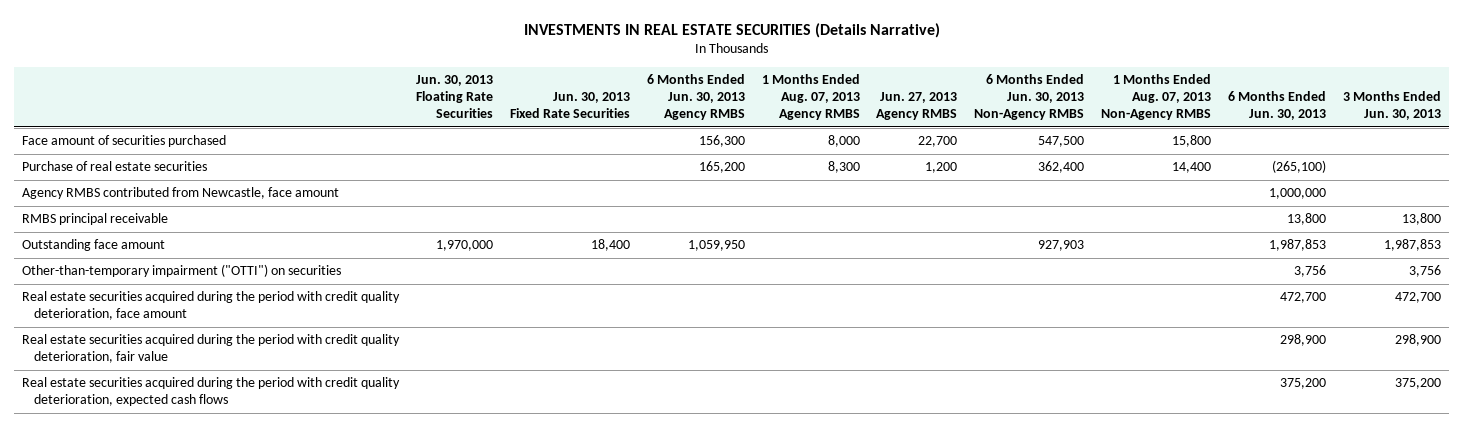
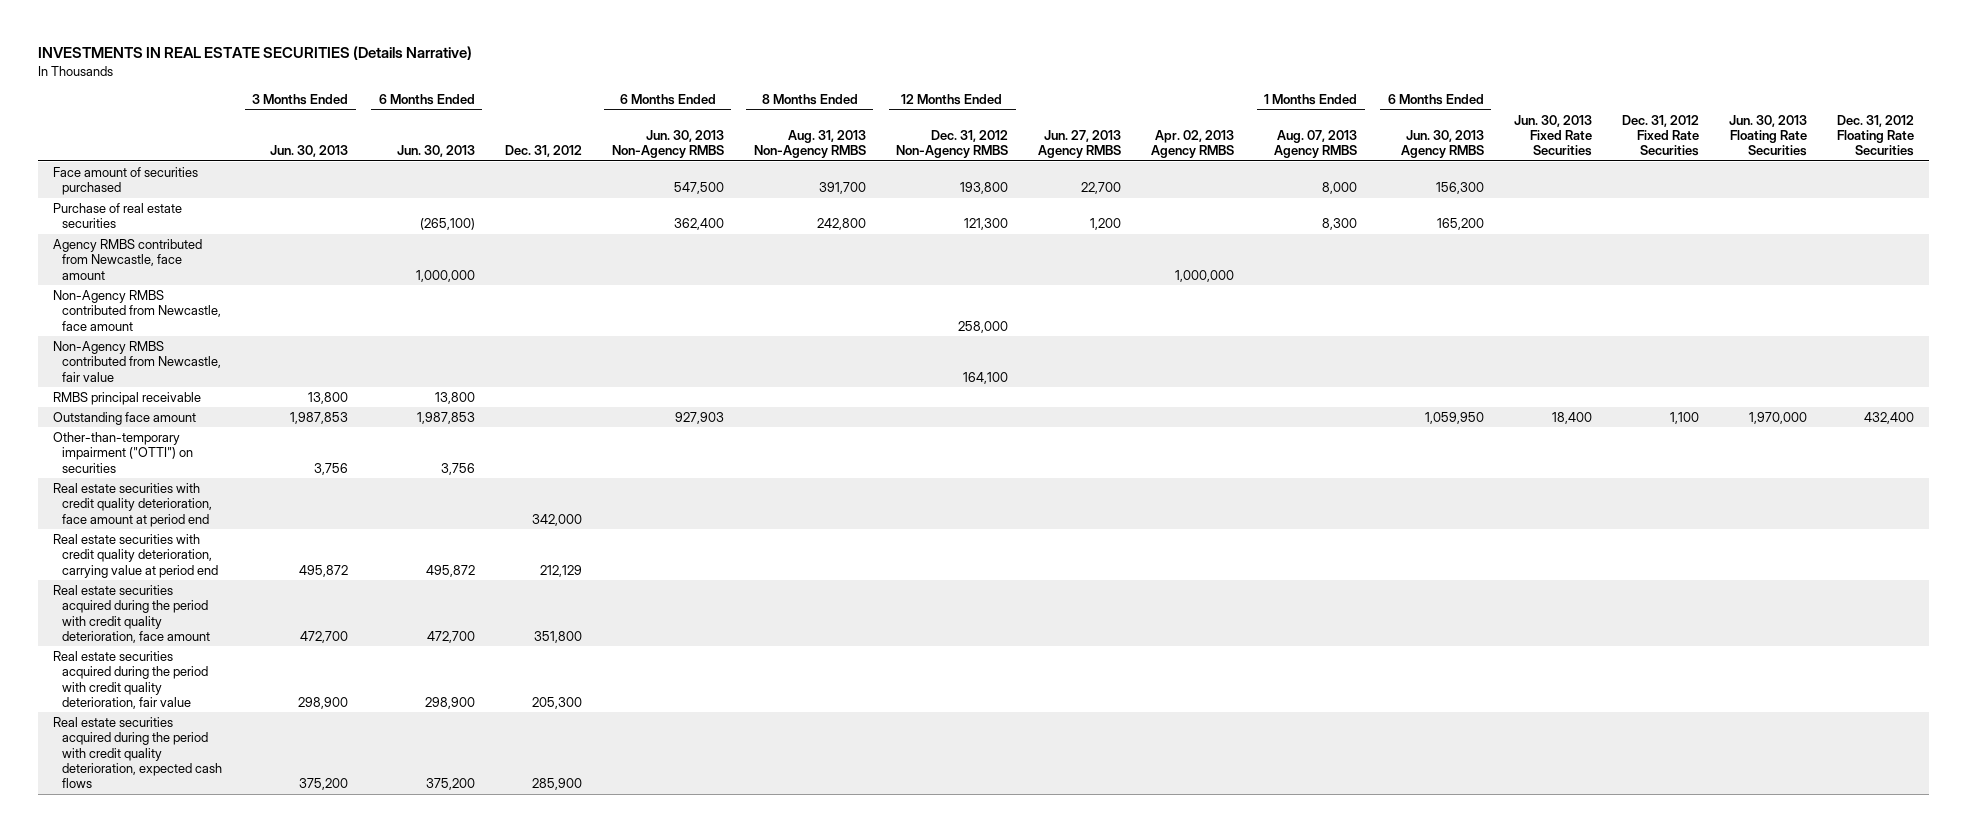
- | Jun. 30, 2013 Floating Rate Securities | Jun. 30, 2013 Fixed Rate Securities | 6 Months Ended Jun. 30, 2013 Agency RMBS | 1 Months Ended Aug. 07, 2013 Agency RMBS | Jun. 27, 2013 Agency RMBS | 6 Months Ended Jun. 30, 2013 Non-Agency RMBS | 1 Months Ended Aug. 07, 2013 Non-Agency RMBS | 6 Months Ended Jun. 30, 2013 | 3 Months Ended Jun. 30, 2013
+ | 3 Months Ended Jun. 30, 2013 | 6 Months Ended Jun. 30, 2013 | Dec. 31, 2012 | 6 Months Ended Jun. 30, 2013 Non-Agency RMBS | 8 Months Ended Aug. 31, 2013 Non-Agency RMBS | 12 Months Ended Dec. 31, 2012 Non-Agency RMBS | Jun. 27, 2013 Agency RMBS | Apr. 02, 2013 Agency RMBS | 1 Months Ended Aug. 07, 2013 Agency RMBS | 6 Months Ended Jun. 30, 2013 Agency RMBS | Jun. 30, 2013 Fixed Rate Securities | Dec. 31, 2012 Fixed Rate Securities | Jun. 30, 2013 Floating Rate Securities | Dec. 31, 2012 Floating Rate Securities
+ Non-Agency RMBS contributed from Newcastle, face amount | | | | | | 258,000 | | | | | | | |
+ Non-Agency RMBS contributed from Newcastle, fair value | | | | | | 164,100 | | | | | | | |
+ Real estate securities with credit quality deterioration, face amount at period end | | | 342,000 | | | | | | | | | | |
+ Real estate securities with credit quality deterioration, carrying value at period end | 495,872 | 495,872 | 212,129 | | | | | | | | | | |

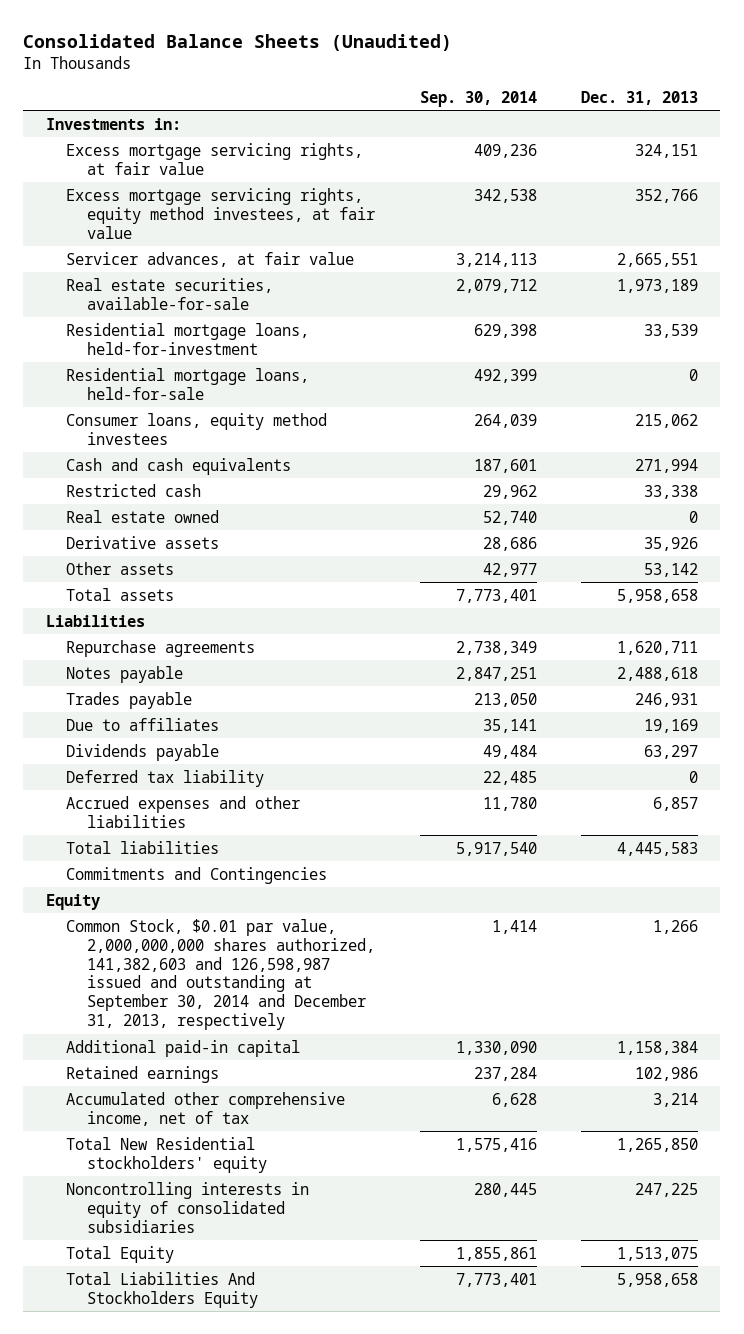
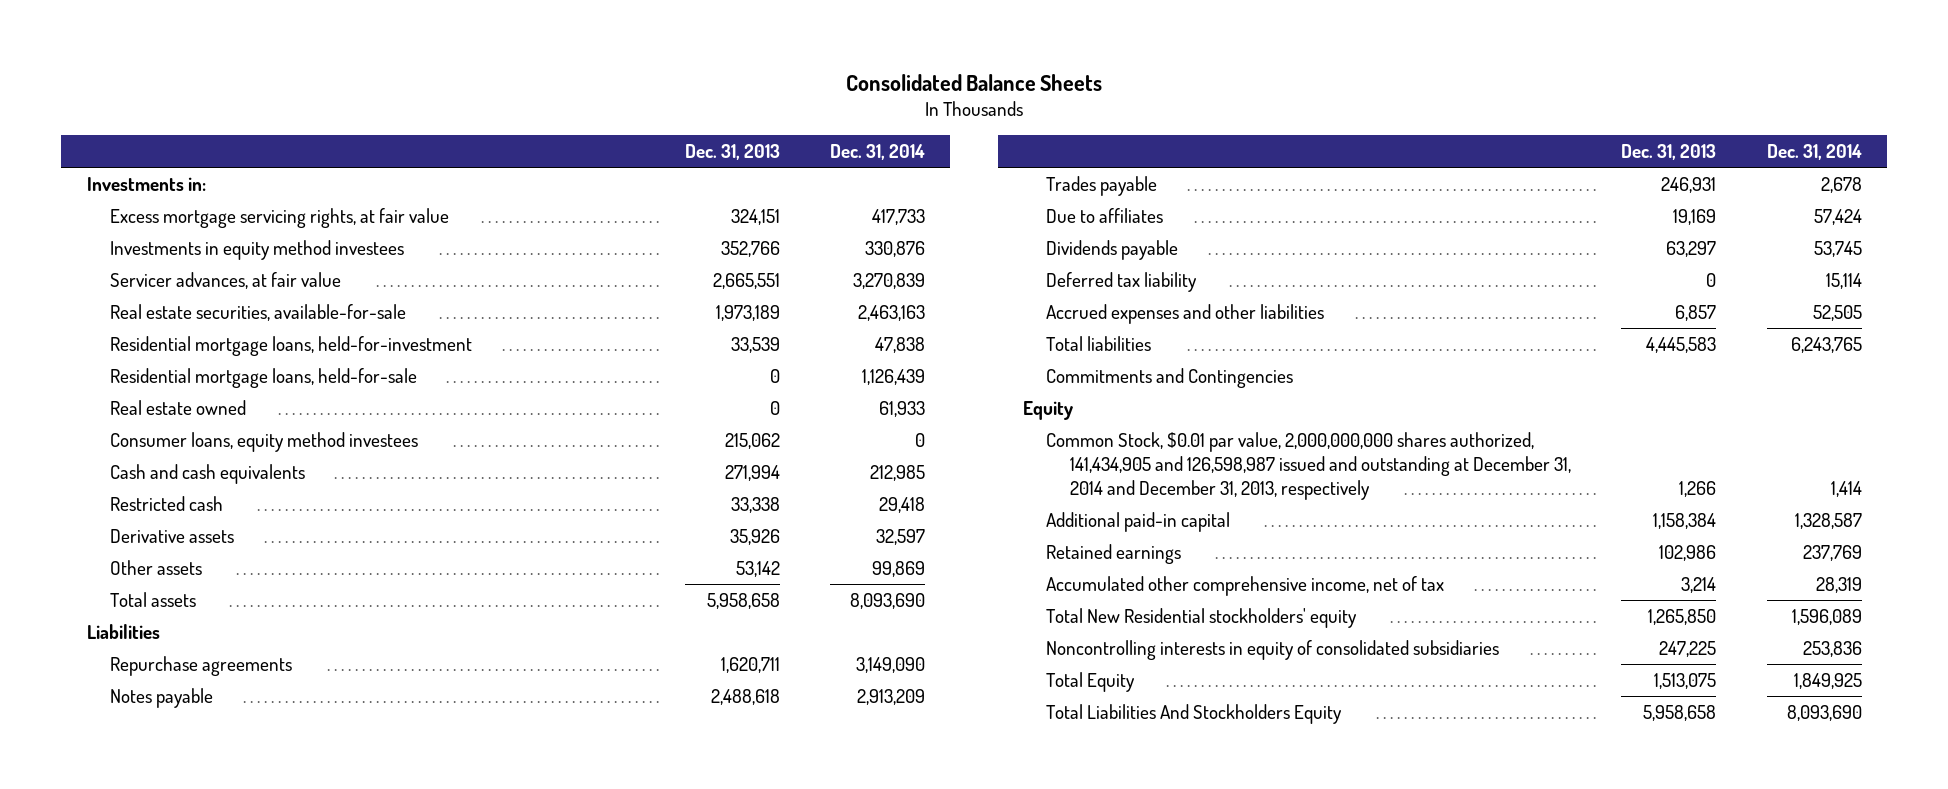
- Consolidated Balance Sheets (Unaudited)
+ Consolidated Balance Sheets
- | Sep. 30, 2014 | Dec. 31, 2013
+ | Dec. 31, 2013 | Dec. 31, 2014
- Excess mortgage servicing rights, equity method investees, at fair value | 342,538 | 352,766
+ Investments in equity method investees | 352,766 | 330,876
moved up: Real estate owned | 0 | 61,933
- Common Stock, $0.01 par value, 2,000,000,000 shares authorized, 141,382,603 and 126,598,987 issued and outstanding at September 30, 2014 and December 31, 2013, respectively | 1,414 | 1,266
+ Common Stock, $0.01 par value, 2,000,000,000 shares authorized, 141,434,905 and 126,598,987 issued and outstanding at December 31, 2014 and December 31, 2013, respectively | 1,266 | 1,414

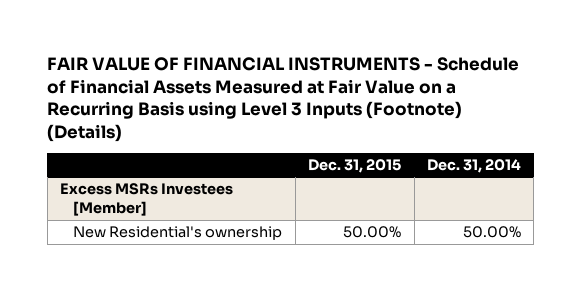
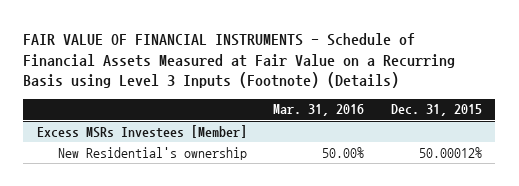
- | Dec. 31, 2015 | Dec. 31, 2014
+ | Mar. 31, 2016 | Dec. 31, 2015
@ Excess MSRs Investees [Member]
- New Residential's ownership | 50.00% | 50.00%
+ New Residential's ownership | 50.00% | 50.00012%

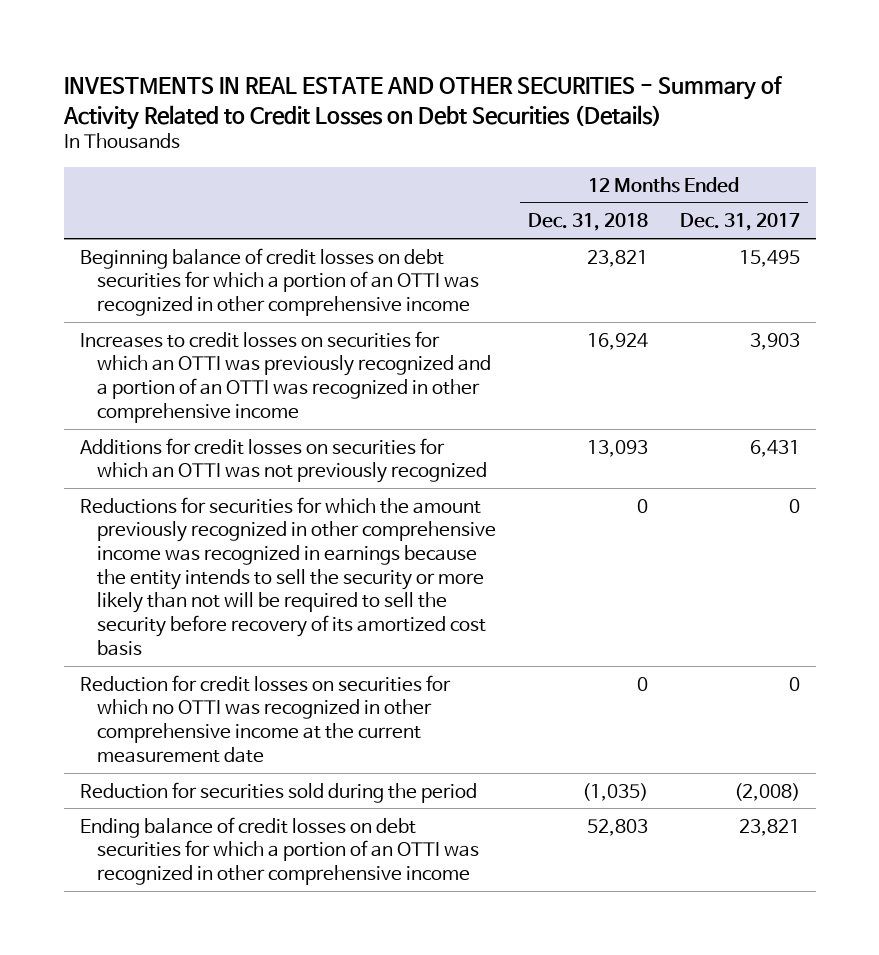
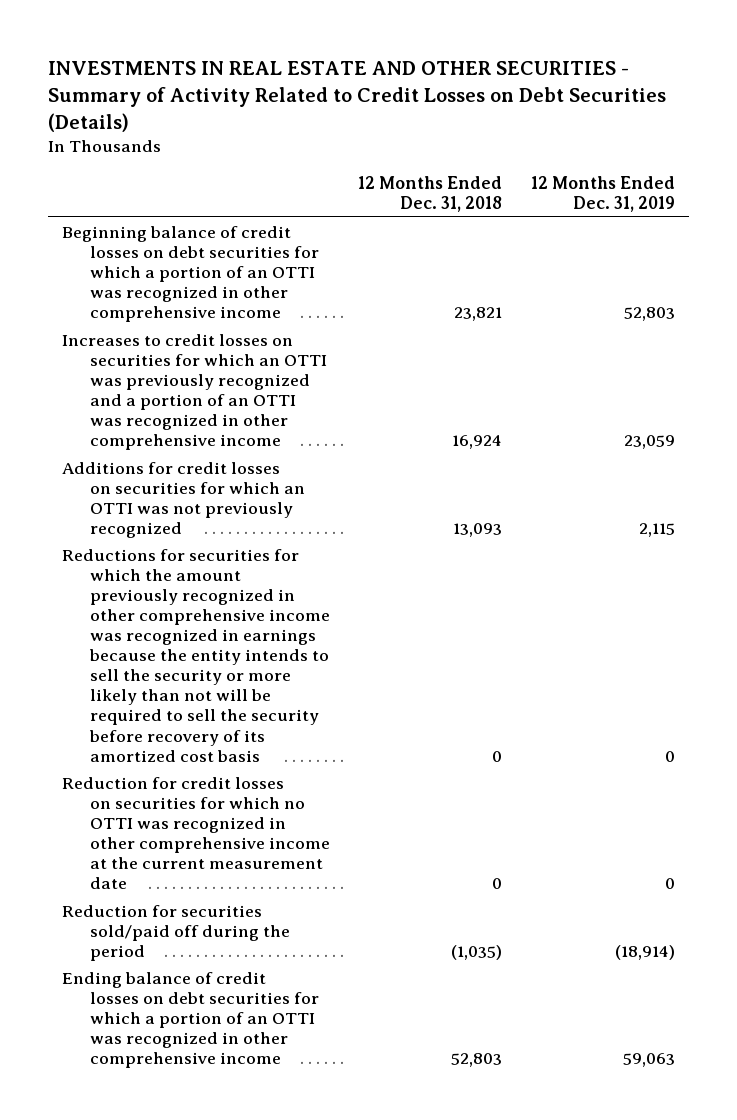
- | 12 Months Ended Dec. 31, 2018 | 12 Months Ended Dec. 31, 2017
+ | 12 Months Ended Dec. 31, 2018 | 12 Months Ended Dec. 31, 2019
- Reduction for securities sold during the period | (1,035) | (2,008)
+ Reduction for securities sold/paid off during the period | (1,035) | (18,914)

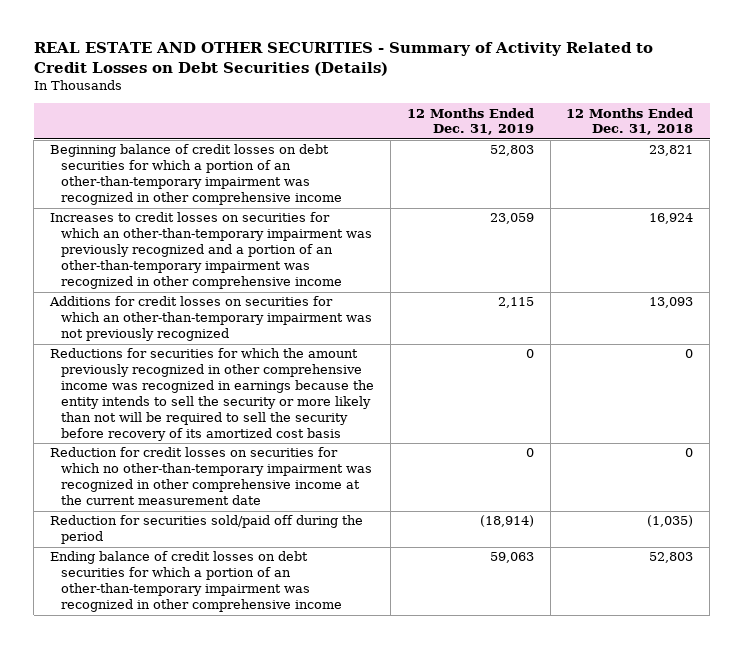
- INVESTMENTS IN REAL ESTATE AND OTHER SECURITIES - Summary of Activity Related to Credit Losses on Debt Securities (Details)
+ REAL ESTATE AND OTHER SECURITIES - Summary of Activity Related to Credit Losses on Debt Securities (Details)
- | 12 Months Ended Dec. 31, 2018 | 12 Months Ended Dec. 31, 2019
+ | 12 Months Ended Dec. 31, 2019 | 12 Months Ended Dec. 31, 2018
- Beginning balance of credit losses on debt securities for which a portion of an OTTI was recognized in other comprehensive income | 23,821 | 52,803
- Increases to credit losses on securities for which an OTTI was previously recognized and a portion of an OTTI was recognized in other comprehensive income | 16,924 | 23,059
- Additions for credit losses on securities for which an OTTI was not previously recognized | 13,093 | 2,115
+ Beginning balance of credit losses on debt securities for which a portion of an other-than-temporary impairment was recognized in other comprehensive income | 52,803 | 23,821
+ Increases to credit losses on securities for which an other-than-temporary impairment was previously recognized and a portion of an other-than-temporary impairment was recognized in other comprehensive income | 23,059 | 16,924
+ Additions for credit losses on securities for which an other-than-temporary impairment was not previously recognized | 2,115 | 13,093
- Reduction for credit losses on securities for which no OTTI was recognized in other comprehensive income at the current measurement date | 0 | 0
+ Reduction for credit losses on securities for which no other-than-temporary impairment was recognized in other comprehensive income at the current measurement date | 0 | 0
- Ending balance of credit losses on debt securities for which a portion of an OTTI was recognized in other comprehensive income | 52,803 | 59,063
+ Ending balance of credit losses on debt securities for which a portion of an other-than-temporary impairment was recognized in other comprehensive income | 59,063 | 52,803

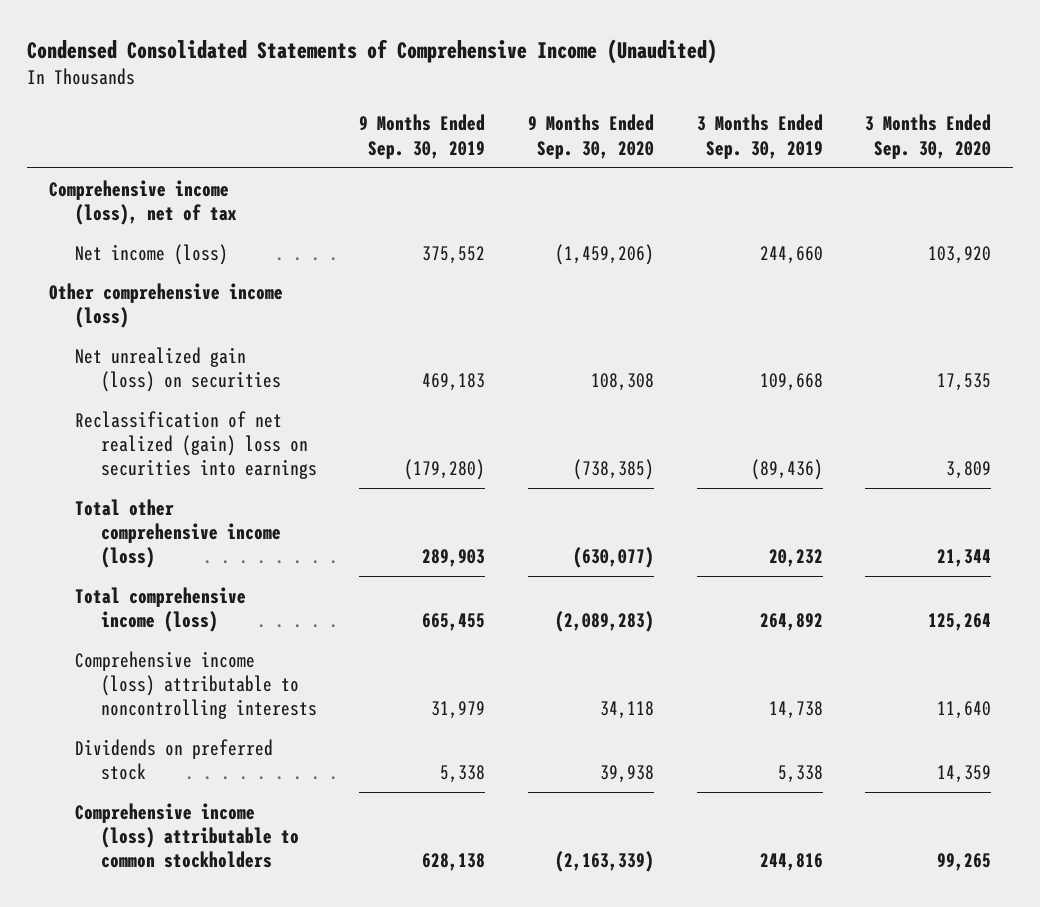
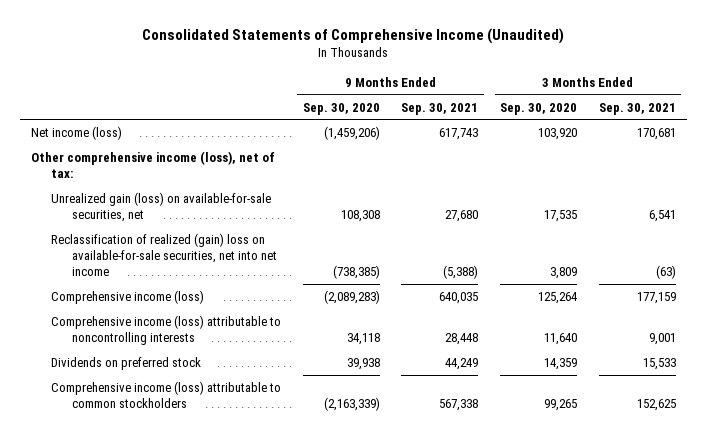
- Condensed Consolidated Statements of Comprehensive Income (Unaudited)
+ Consolidated Statements of Comprehensive Income (Unaudited)
- | 9 Months Ended Sep. 30, 2019 | 9 Months Ended Sep. 30, 2020 | 3 Months Ended Sep. 30, 2019 | 3 Months Ended Sep. 30, 2020
+ | 9 Months Ended Sep. 30, 2020 | 9 Months Ended Sep. 30, 2021 | 3 Months Ended Sep. 30, 2020 | 3 Months Ended Sep. 30, 2021
- Comprehensive income (loss), net of tax
- Other comprehensive income (loss)
- Net unrealized gain (loss) on securities | 469,183 | 108,308 | 109,668 | 17,535
- Reclassification of net realized (gain) loss on securities into earnings | (179,280) | (738,385) | (89,436) | 3,809
- Total other comprehensive income (loss) | 289,903 | (630,077) | 20,232 | 21,344
- Total comprehensive income (loss) | 665,455 | (2,089,283) | 264,892 | 125,264
+ Other comprehensive income (loss), net of tax:
+ Unrealized gain (loss) on available-for-sale securities, net | 108,308 | 27,680 | 17,535 | 6,541
+ Reclassification of realized (gain) loss on available-for-sale securities, net into net income | (738,385) | (5,388) | 3,809 | (63)
+ Comprehensive income (loss) | (2,089,283) | 640,035 | 125,264 | 177,159

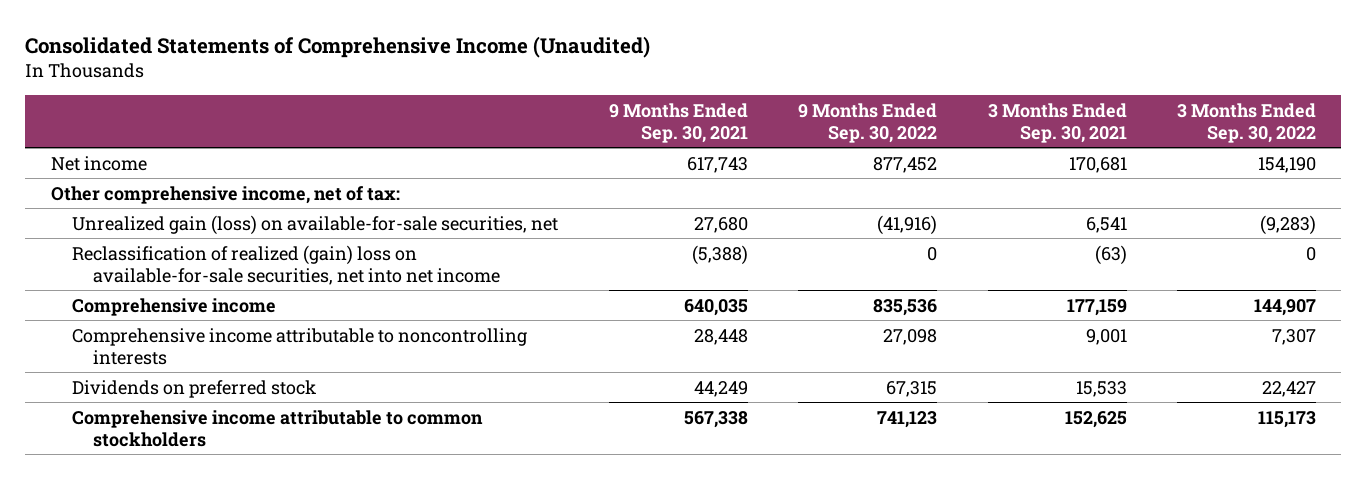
- | 9 Months Ended Sep. 30, 2020 | 9 Months Ended Sep. 30, 2021 | 3 Months Ended Sep. 30, 2020 | 3 Months Ended Sep. 30, 2021
+ | 9 Months Ended Sep. 30, 2021 | 9 Months Ended Sep. 30, 2022 | 3 Months Ended Sep. 30, 2021 | 3 Months Ended Sep. 30, 2022
- Net income (loss) | (1,459,206) | 617,743 | 103,920 | 170,681
- Other comprehensive income (loss), net of tax:
+ Net income | 617,743 | 877,452 | 170,681 | 154,190
+ Other comprehensive income, net of tax:
- Comprehensive income (loss) | (2,089,283) | 640,035 | 125,264 | 177,159
- Comprehensive income (loss) attributable to noncontrolling interests | 34,118 | 28,448 | 11,640 | 9,001
+ Comprehensive income | 640,035 | 835,536 | 177,159 | 144,907
+ Comprehensive income attributable to noncontrolling interests | 28,448 | 27,098 | 9,001 | 7,307
- Comprehensive income (loss) attributable to common stockholders | (2,163,339) | 567,338 | 99,265 | 152,625
+ Comprehensive income attributable to common stockholders | 567,338 | 741,123 | 152,625 | 115,173

